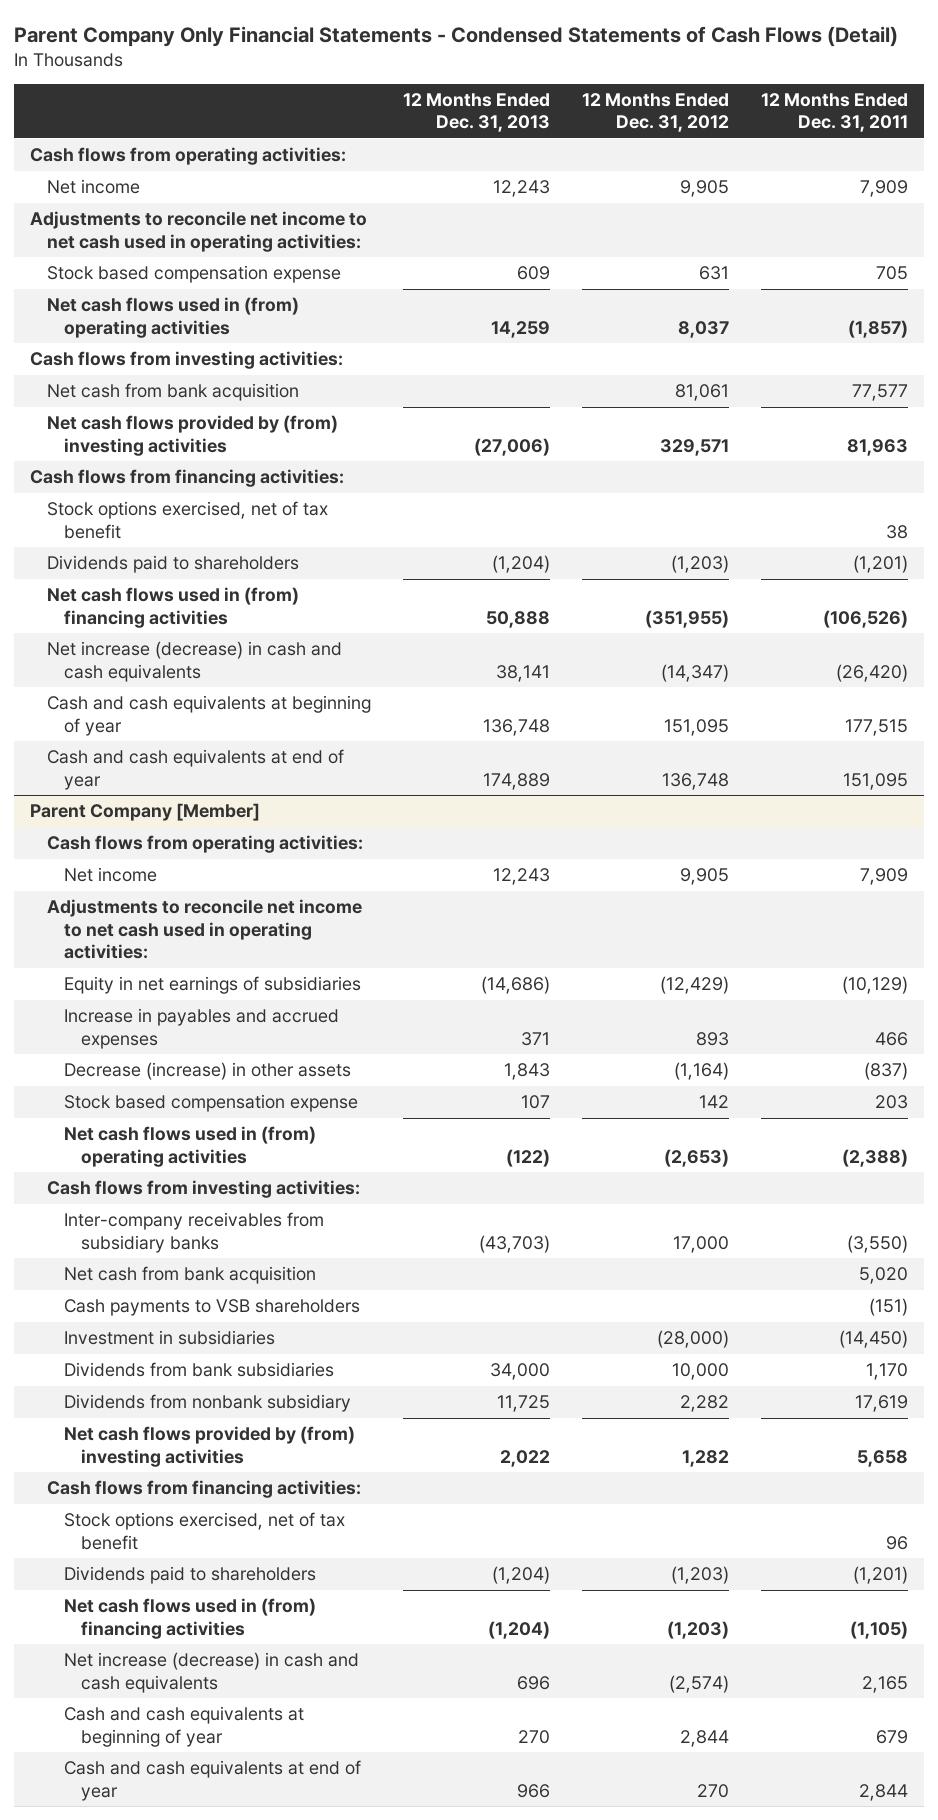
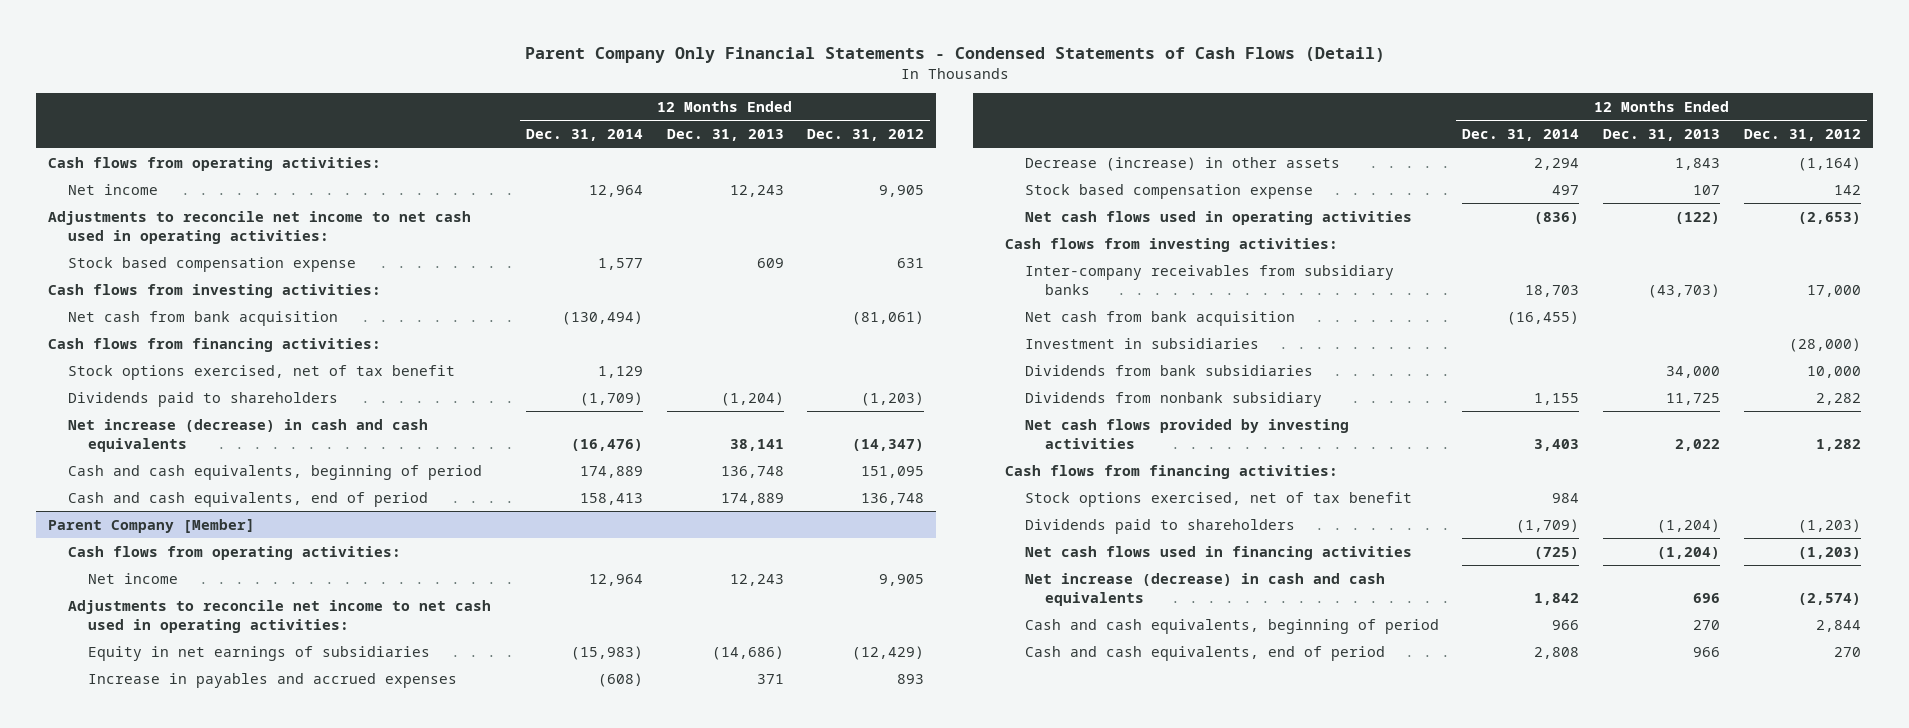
- | 12 Months Ended Dec. 31, 2013 | 12 Months Ended Dec. 31, 2012 | 12 Months Ended Dec. 31, 2011
+ | 12 Months Ended Dec. 31, 2014 | 12 Months Ended Dec. 31, 2013 | 12 Months Ended Dec. 31, 2012
- Net cash flows used in (from) operating activities | 14,259 | 8,037 | (1,857)
- Net cash from bank acquisition | | 81,061 | 77,577
- Net cash flows provided by (from) investing activities | (27,006) | 329,571 | 81,963
+ Net cash from bank acquisition | (130,494) | | (81,061)
- Net cash flows used in (from) financing activities | 50,888 | (351,955) | (106,526)
- Cash and cash equivalents at beginning of year | 136,748 | 151,095 | 177,515
- Cash and cash equivalents at end of year | 174,889 | 136,748 | 151,095
+ Cash and cash equivalents, beginning of period | 174,889 | 136,748 | 151,095
+ Cash and cash equivalents, end of period | 158,413 | 174,889 | 136,748
@ Parent Company [Member]
- Net cash flows used in (from) operating activities | (122) | (2,653) | (2,388)
+ Net cash flows used in operating activities | (836) | (122) | (2,653)
- Cash payments to VSB shareholders | | | (151)
- Net cash flows provided by (from) investing activities | 2,022 | 1,282 | 5,658
+ Net cash flows provided by investing activities | 3,403 | 2,022 | 1,282
- Net cash flows used in (from) financing activities | (1,204) | (1,203) | (1,105)
+ Net cash flows used in financing activities | (725) | (1,204) | (1,203)
- Cash and cash equivalents at beginning of year | 270 | 2,844 | 679
- Cash and cash equivalents at end of year | 966 | 270 | 2,844
+ Cash and cash equivalents, beginning of period | 966 | 270 | 2,844
+ Cash and cash equivalents, end of period | 2,808 | 966 | 270

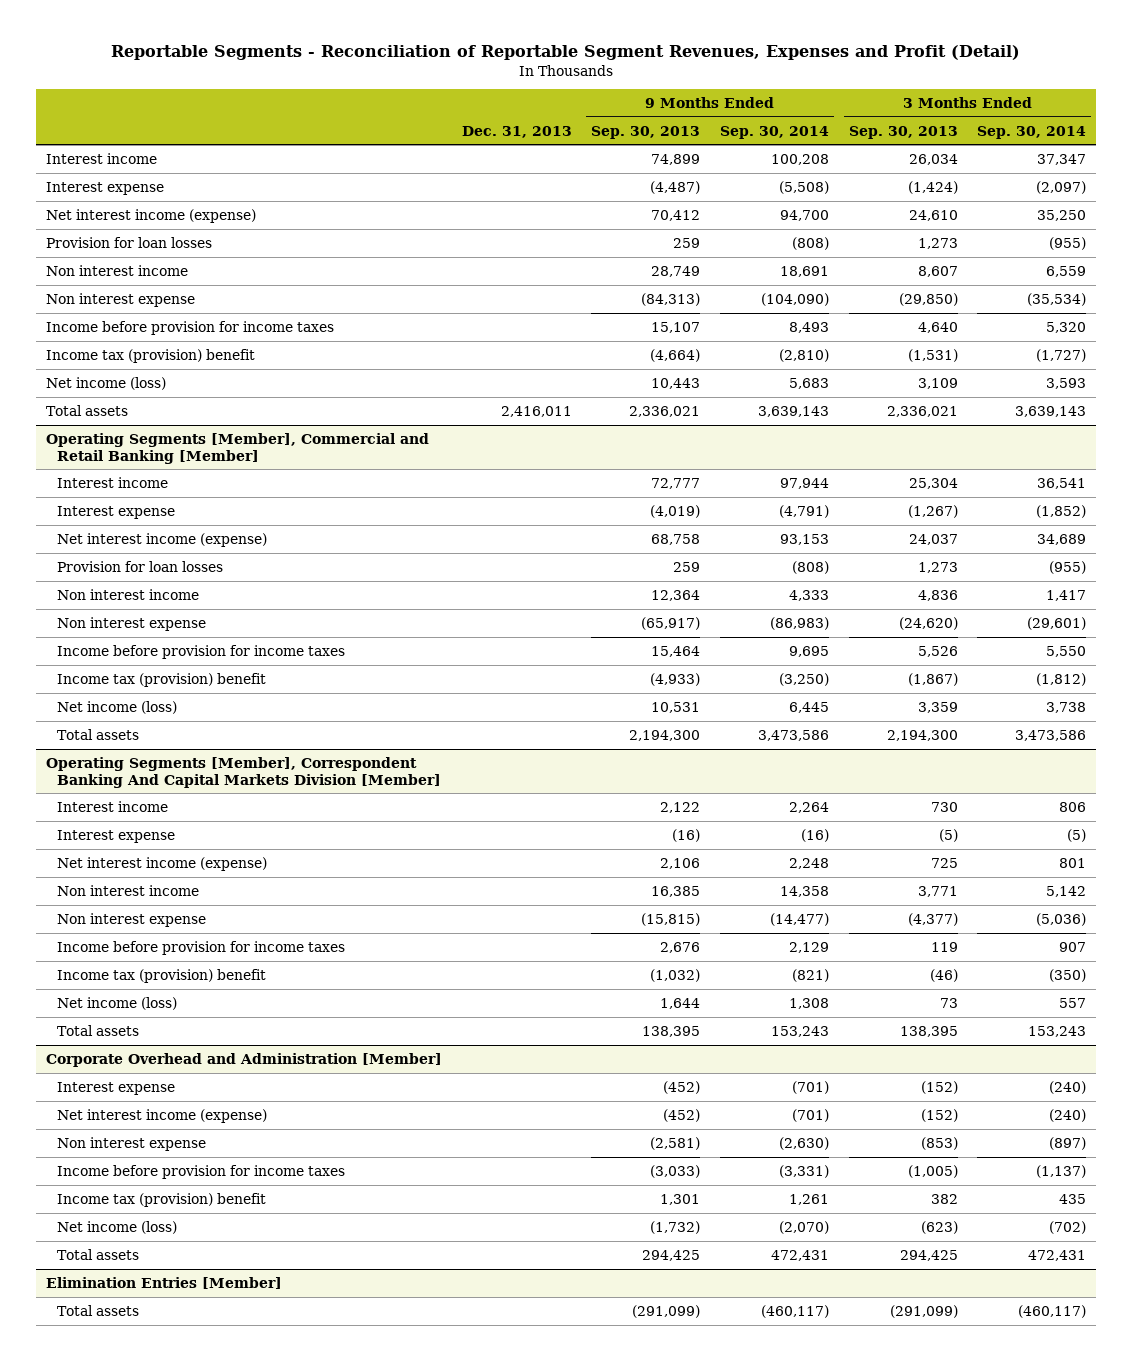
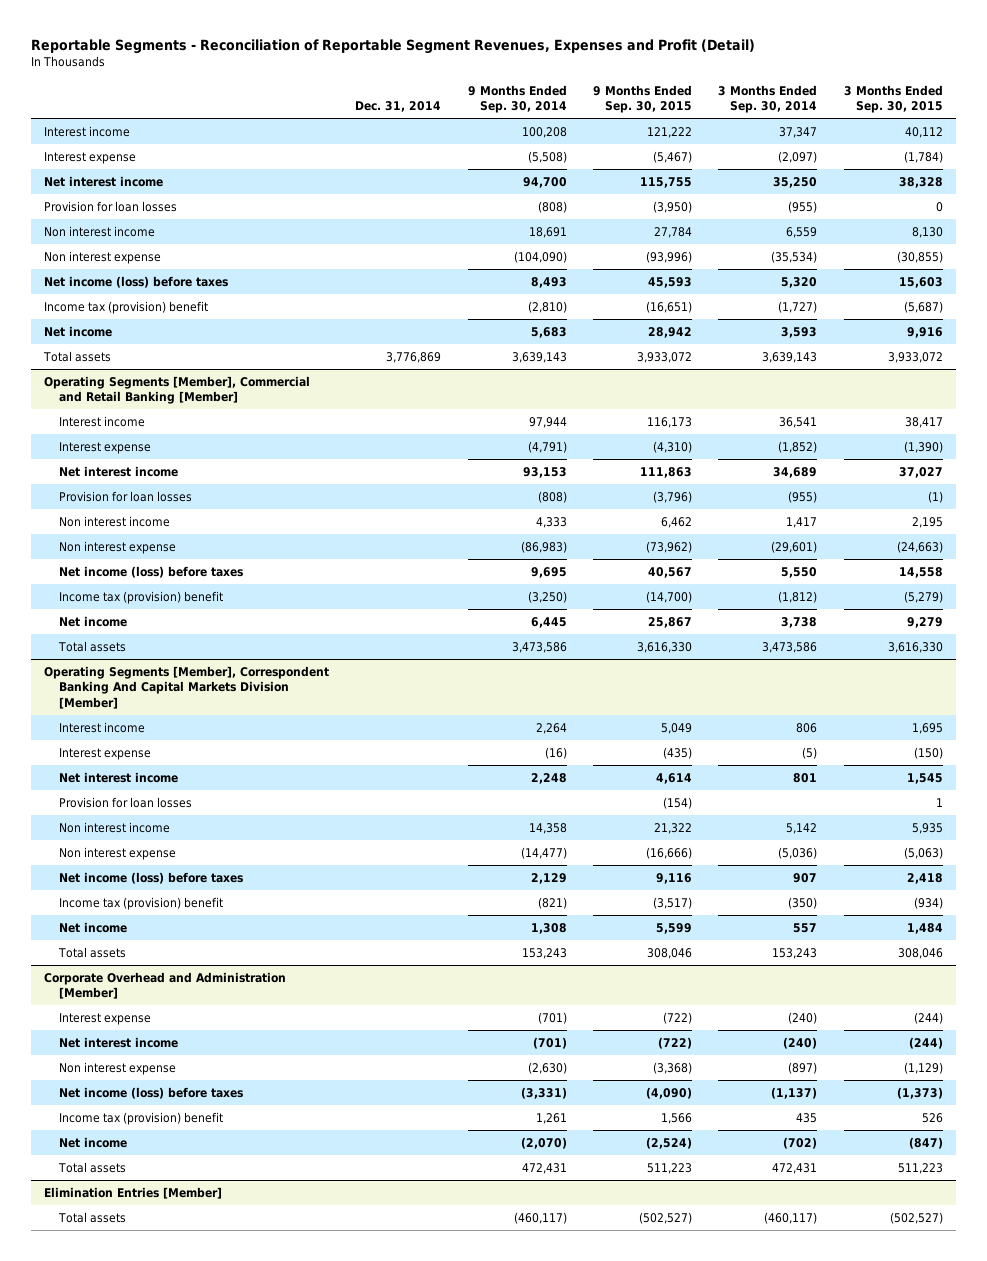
- | Dec. 31, 2013 | 9 Months Ended Sep. 30, 2013 | 9 Months Ended Sep. 30, 2014 | 3 Months Ended Sep. 30, 2013 | 3 Months Ended Sep. 30, 2014
+ | Dec. 31, 2014 | 9 Months Ended Sep. 30, 2014 | 9 Months Ended Sep. 30, 2015 | 3 Months Ended Sep. 30, 2014 | 3 Months Ended Sep. 30, 2015
- Net interest income (expense) | | 70,412 | 94,700 | 24,610 | 35,250
+ Net interest income | | 94,700 | 115,755 | 35,250 | 38,328
- Income before provision for income taxes | | 15,107 | 8,493 | 4,640 | 5,320
+ Net income (loss) before taxes | | 8,493 | 45,593 | 5,320 | 15,603
- Net income (loss) | | 10,443 | 5,683 | 3,109 | 3,593
+ Net income | | 5,683 | 28,942 | 3,593 | 9,916
@ Operating Segments [Member], Commercial and Retail Banking [Member]
- Net interest income (expense) | | 68,758 | 93,153 | 24,037 | 34,689
+ Net interest income | | 93,153 | 111,863 | 34,689 | 37,027
- Income before provision for income taxes | | 15,464 | 9,695 | 5,526 | 5,550
+ Net income (loss) before taxes | | 9,695 | 40,567 | 5,550 | 14,558
- Net income (loss) | | 10,531 | 6,445 | 3,359 | 3,738
+ Net income | | 6,445 | 25,867 | 3,738 | 9,279
@ Operating Segments [Member], Correspondent Banking And Capital Markets Division [Member]
- Net interest income (expense) | | 2,106 | 2,248 | 725 | 801
+ Net interest income | | 2,248 | 4,614 | 801 | 1,545
+ Provision for loan losses | | | (154) | | 1
- Income before provision for income taxes | | 2,676 | 2,129 | 119 | 907
+ Net income (loss) before taxes | | 2,129 | 9,116 | 907 | 2,418
- Net income (loss) | | 1,644 | 1,308 | 73 | 557
+ Net income | | 1,308 | 5,599 | 557 | 1,484
@ Corporate Overhead and Administration [Member]
- Net interest income (expense) | | (452) | (701) | (152) | (240)
+ Net interest income | | (701) | (722) | (240) | (244)
- Income before provision for income taxes | | (3,033) | (3,331) | (1,005) | (1,137)
+ Net income (loss) before taxes | | (3,331) | (4,090) | (1,137) | (1,373)
- Net income (loss) | | (1,732) | (2,070) | (623) | (702)
+ Net income | | (2,070) | (2,524) | (702) | (847)

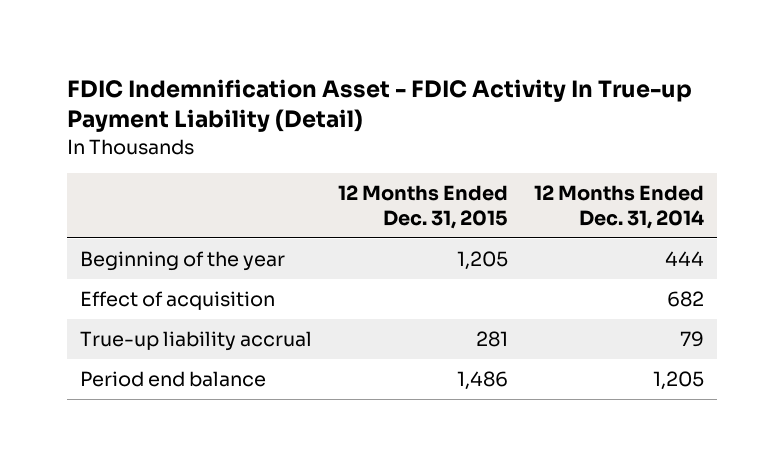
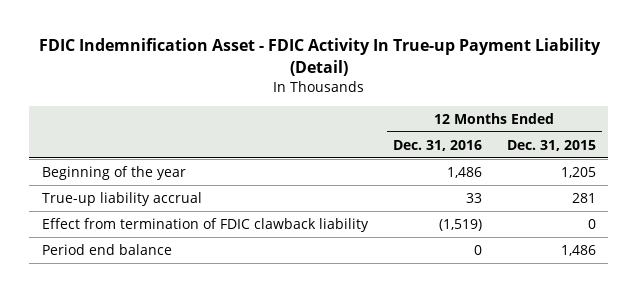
- | 12 Months Ended Dec. 31, 2015 | 12 Months Ended Dec. 31, 2014
+ | 12 Months Ended Dec. 31, 2016 | 12 Months Ended Dec. 31, 2015
- Effect of acquisition | | 682
+ Effect from termination of FDIC clawback liability | (1,519) | 0

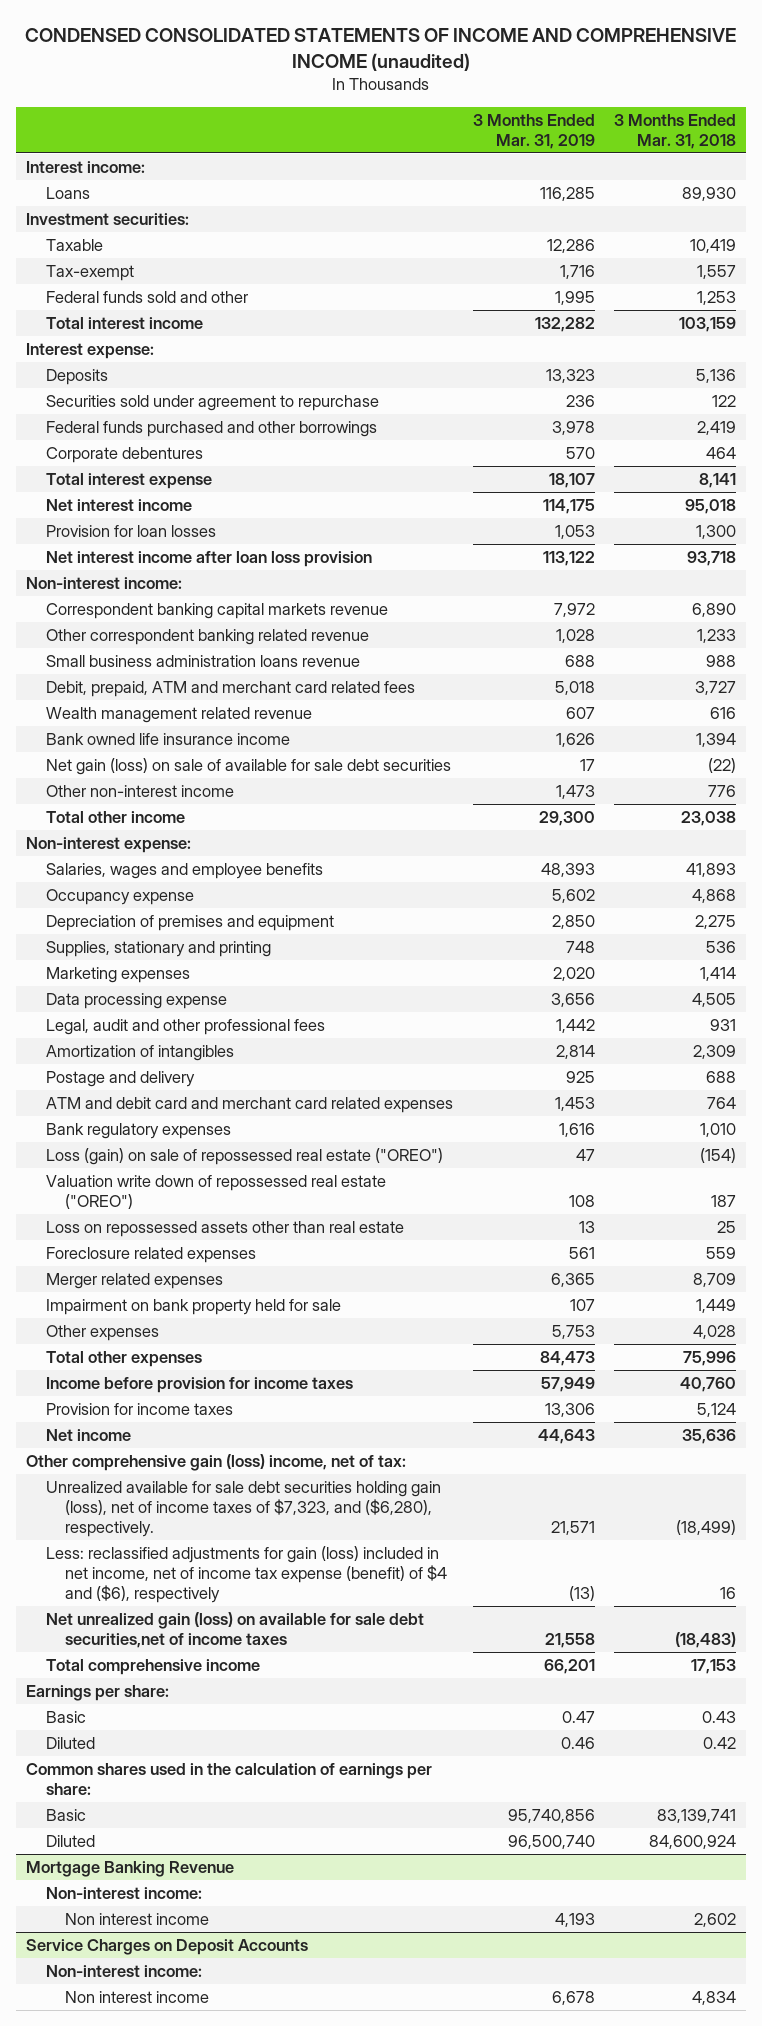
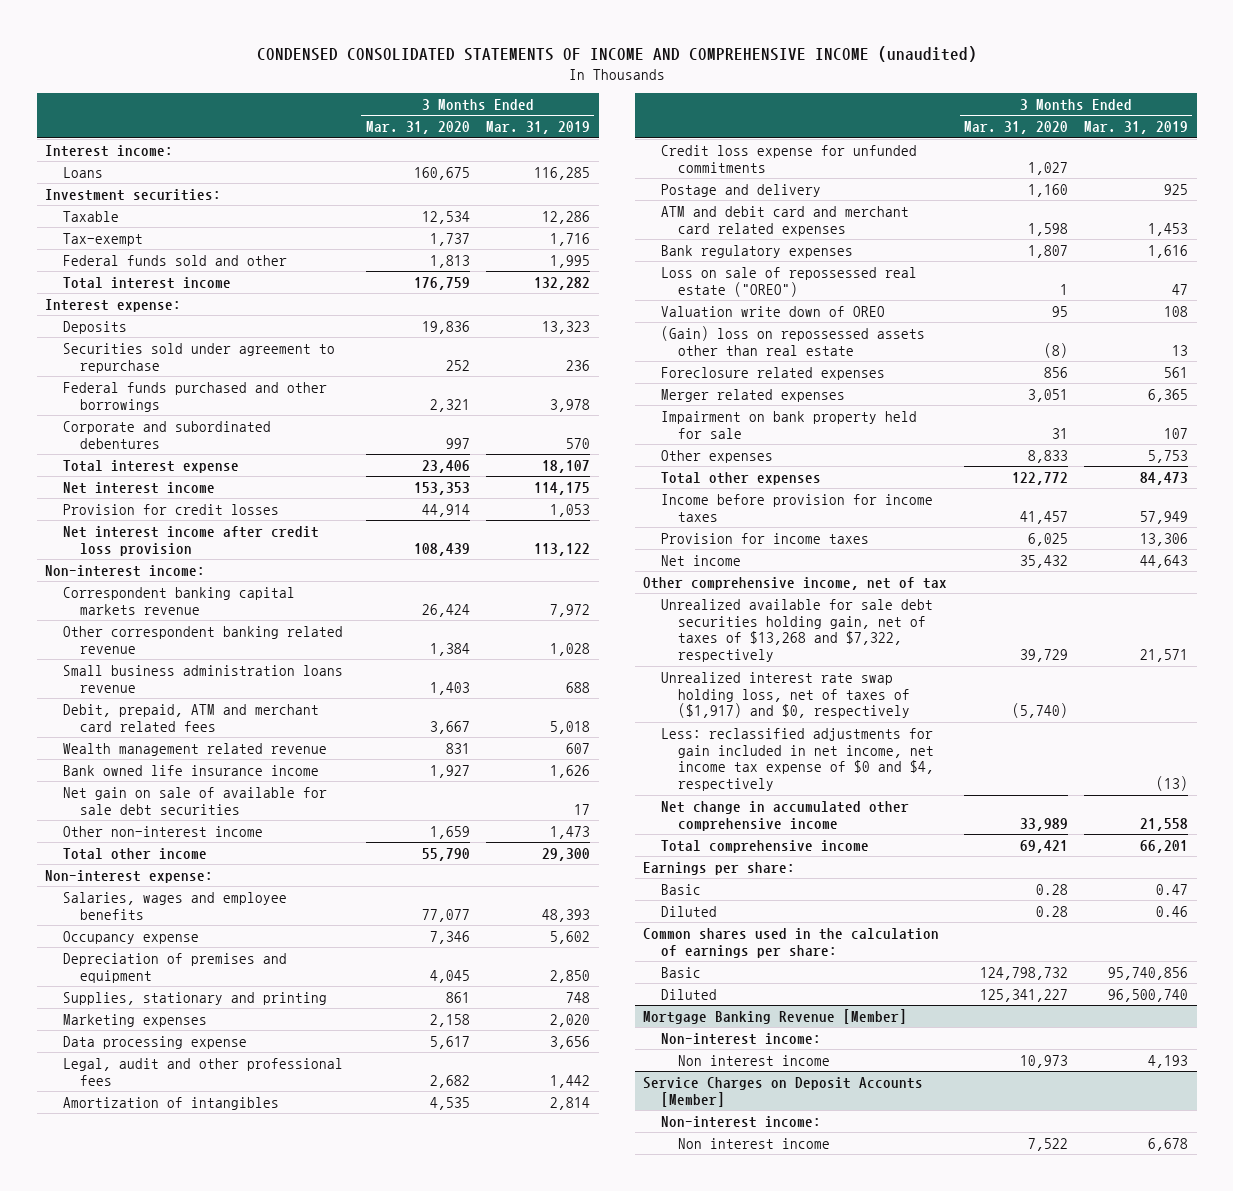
- | 3 Months Ended Mar. 31, 2019 | 3 Months Ended Mar. 31, 2018
+ | 3 Months Ended Mar. 31, 2020 | 3 Months Ended Mar. 31, 2019
- Corporate debentures | 570 | 464
+ Corporate and subordinated debentures | 997 | 570
- Provision for loan losses | 1,053 | 1,300
- Net interest income after loan loss provision | 113,122 | 93,718
+ Provision for credit losses | 44,914 | 1,053
+ Net interest income after credit loss provision | 108,439 | 113,122
- Net gain (loss) on sale of available for sale debt securities | 17 | (22)
+ Net gain on sale of available for sale debt securities | | 17
+ Credit loss expense for unfunded commitments | 1,027 |
- Loss (gain) on sale of repossessed real estate ("OREO") | 47 | (154)
- Valuation write down of repossessed real estate ("OREO") | 108 | 187
- Loss on repossessed assets other than real estate | 13 | 25
+ Loss on sale of repossessed real estate ("OREO") | 1 | 47
+ Valuation write down of OREO | 95 | 108
+ (Gain) loss on repossessed assets other than real estate | (8) | 13
- Other comprehensive gain (loss) income, net of tax:
- Unrealized available for sale debt securities holding gain (loss), net of income taxes of $7,323, and ($6,280), respectively. | 21,571 | (18,499)
- Less: reclassified adjustments for gain (loss) included in net income, net of income tax expense (benefit) of $4 and ($6), respectively | (13) | 16
- Net unrealized gain (loss) on available for sale debt securities,net of income taxes | 21,558 | (18,483)
+ Other comprehensive income, net of tax
+ Unrealized available for sale debt securities holding gain, net of taxes of $13,268 and $7,322, respectively | 39,729 | 21,571
+ Unrealized interest rate swap holding loss, net of taxes of ($1,917) and $0, respectively | (5,740) |
+ Less: reclassified adjustments for gain included in net income, net income tax expense of $0 and $4, respectively | | (13)
+ Net change in accumulated other comprehensive income | 33,989 | 21,558
- Mortgage Banking Revenue
+ Mortgage Banking Revenue [Member]
- Service Charges on Deposit Accounts
+ Service Charges on Deposit Accounts [Member]

